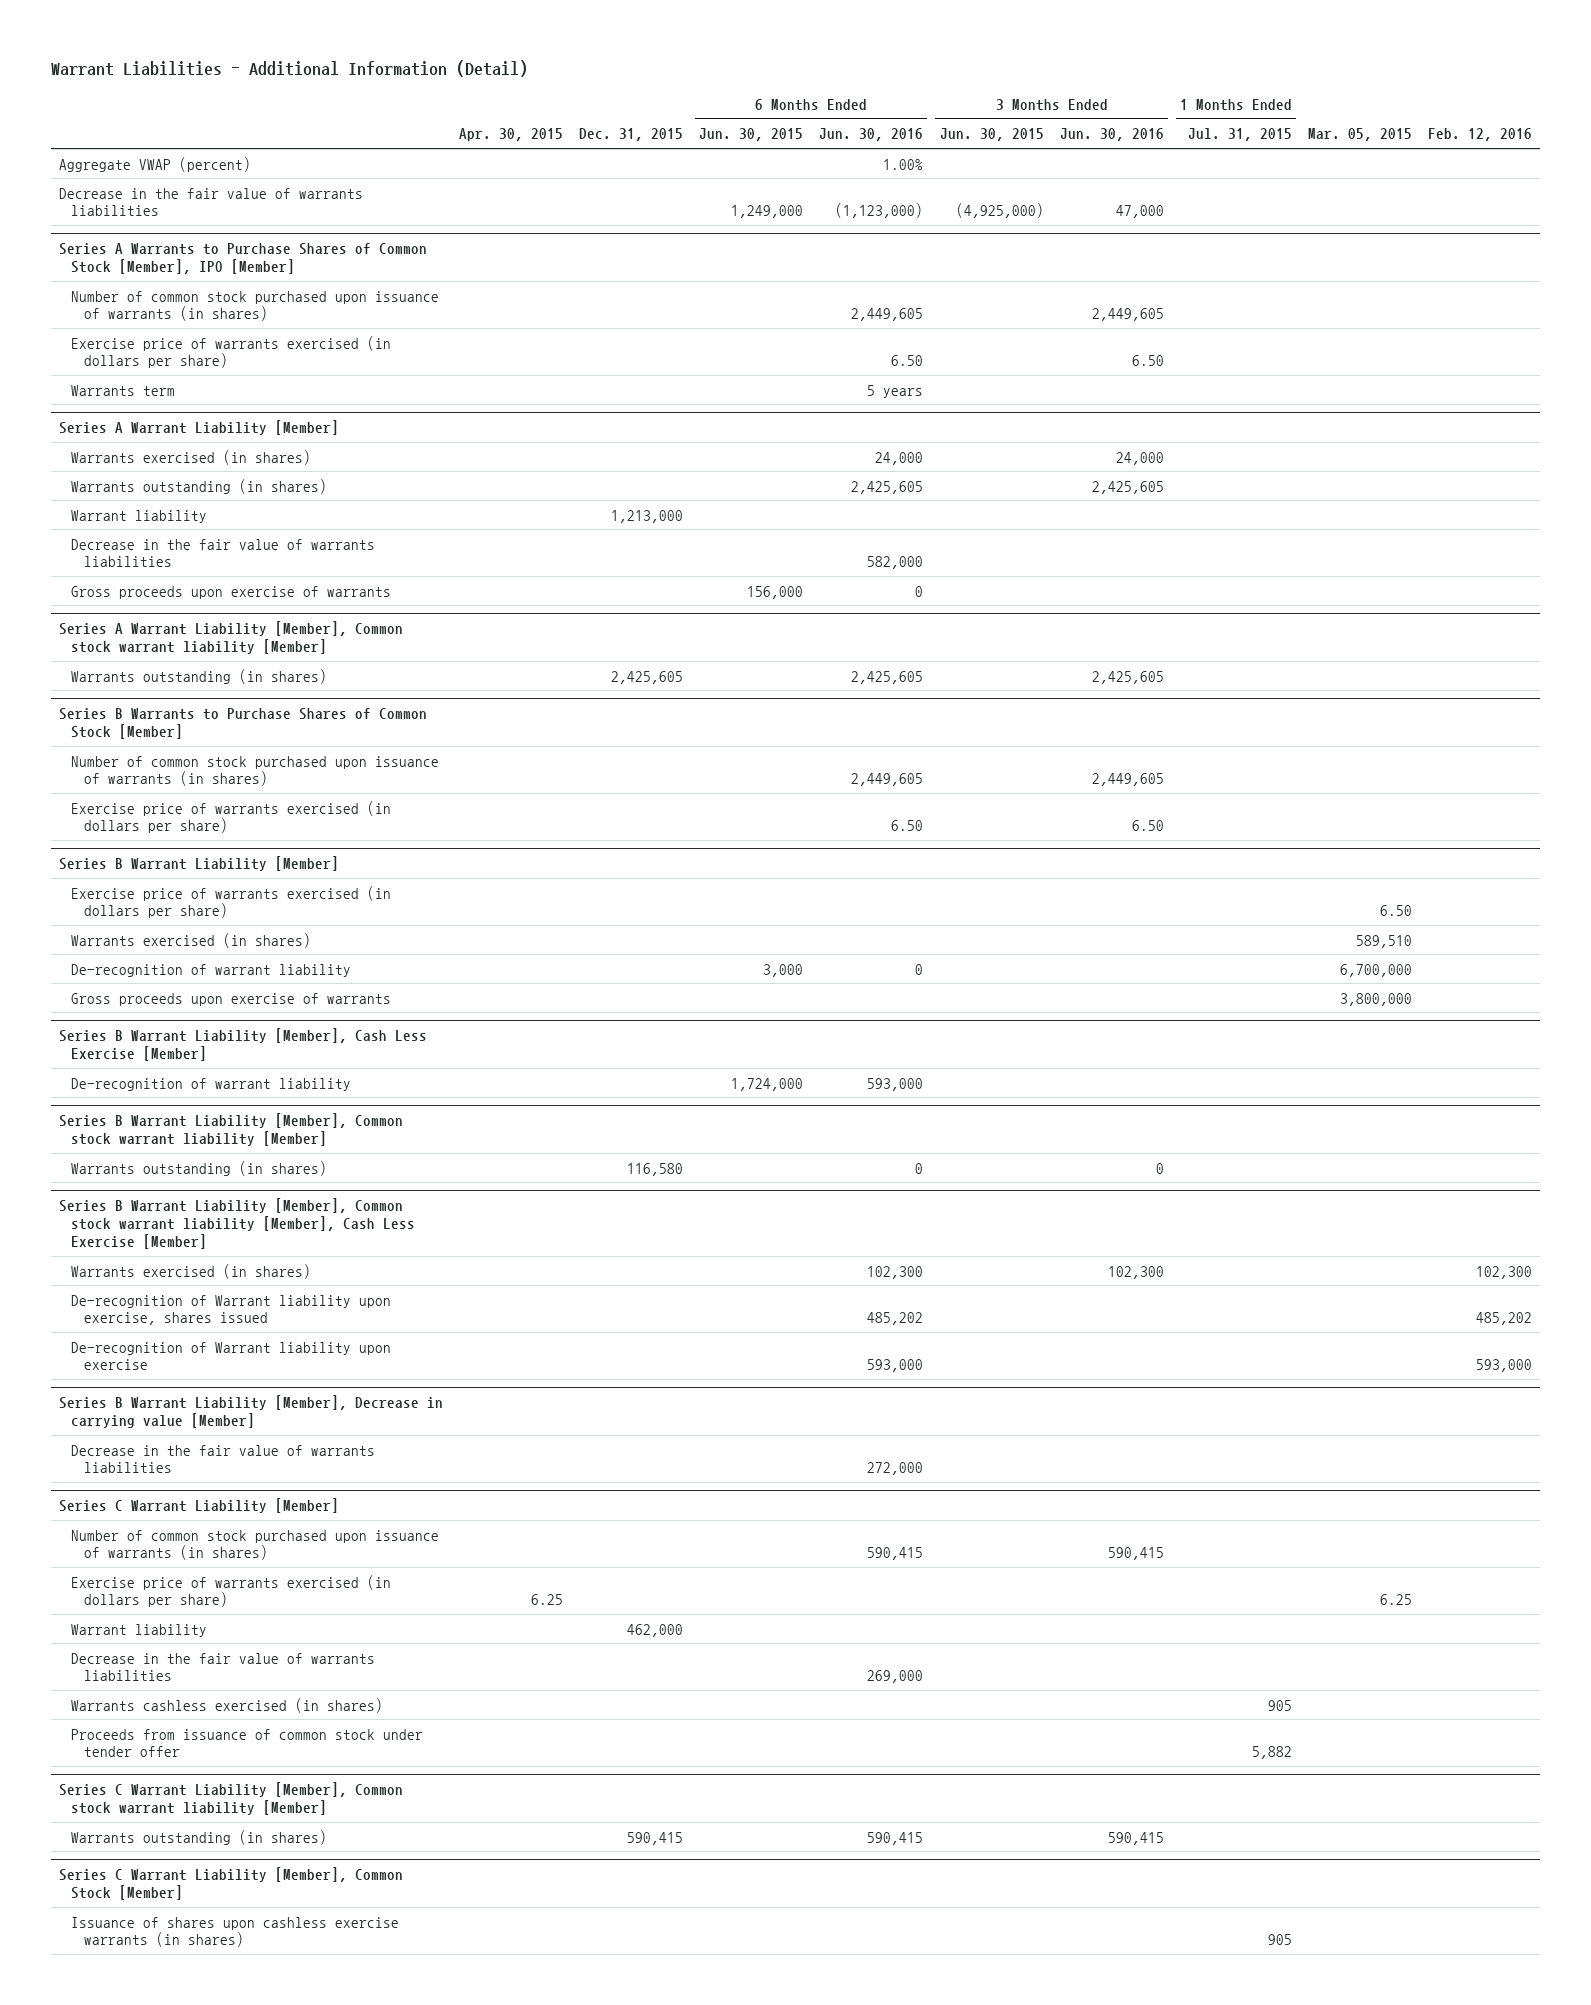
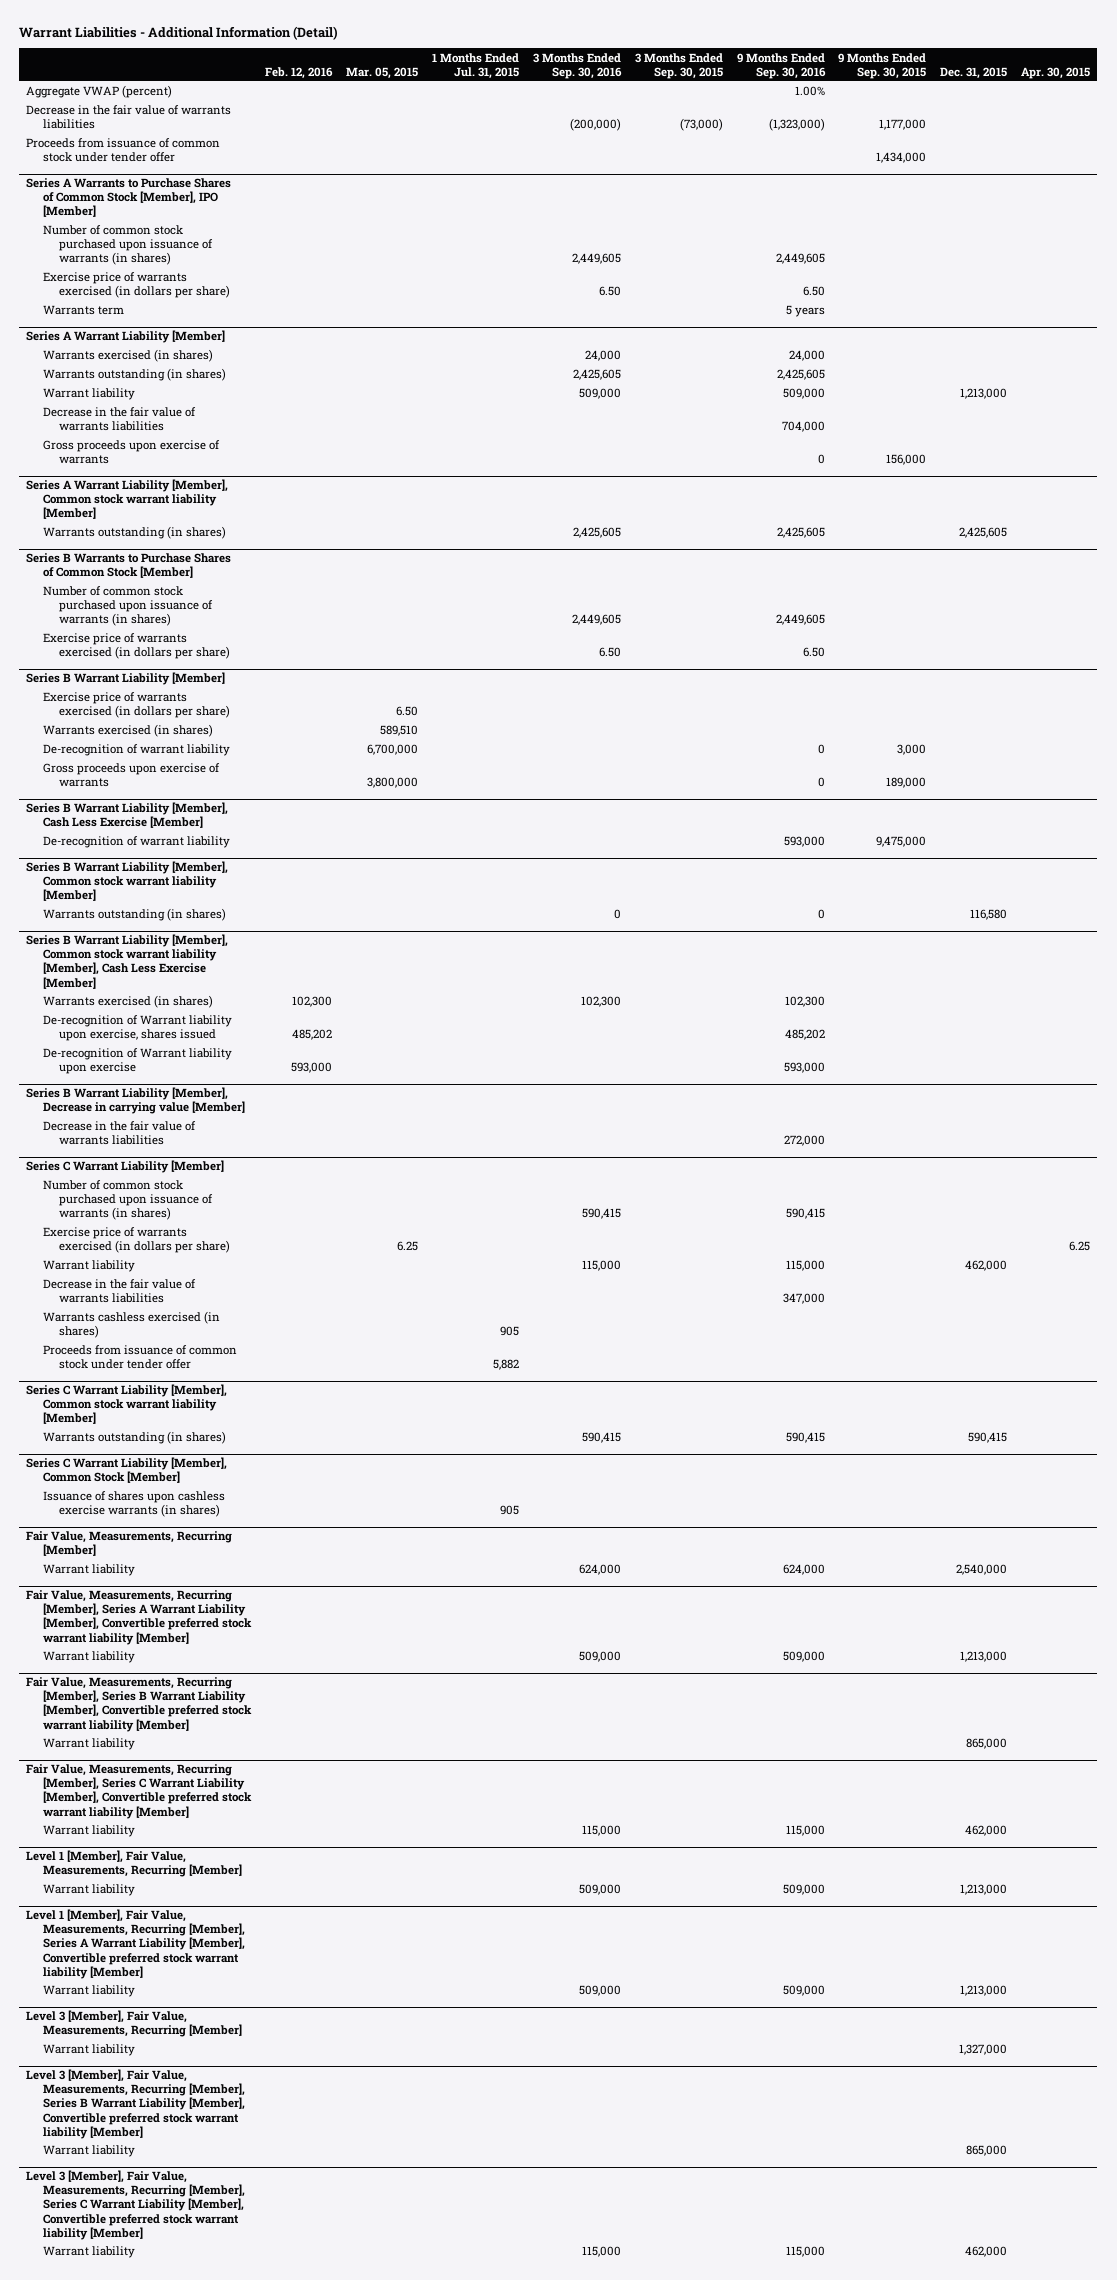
- | Apr. 30, 2015 | Dec. 31, 2015 | 6 Months Ended Jun. 30, 2015 | 6 Months Ended Jun. 30, 2016 | 3 Months Ended Jun. 30, 2015 | 3 Months Ended Jun. 30, 2016 | 1 Months Ended Jul. 31, 2015 | Mar. 05, 2015 | Feb. 12, 2016
+ | Feb. 12, 2016 | Mar. 05, 2015 | 1 Months Ended Jul. 31, 2015 | 3 Months Ended Sep. 30, 2016 | 3 Months Ended Sep. 30, 2015 | 9 Months Ended Sep. 30, 2016 | 9 Months Ended Sep. 30, 2015 | Dec. 31, 2015 | Apr. 30, 2015
+ Proceeds from issuance of common stock under tender offer | | | | | | | 1,434,000 | |
+ Fair Value, Measurements, Recurring [Member]
+ Warrant liability | | | | 624,000 | | 624,000 | | 2,540,000 |
+ Fair Value, Measurements, Recurring [Member], Series A Warrant Liability [Member], Convertible preferred stock warrant liability [Member]
+ Warrant liability | | | | 509,000 | | 509,000 | | 1,213,000 |
+ Fair Value, Measurements, Recurring [Member], Series B Warrant Liability [Member], Convertible preferred stock warrant liability [Member]
+ Warrant liability | | | | | | | | 865,000 |
+ Fair Value, Measurements, Recurring [Member], Series C Warrant Liability [Member], Convertible preferred stock warrant liability [Member]
+ Warrant liability | | | | 115,000 | | 115,000 | | 462,000 |
+ Level 1 [Member], Fair Value, Measurements, Recurring [Member]
+ Warrant liability | | | | 509,000 | | 509,000 | | 1,213,000 |
+ Level 1 [Member], Fair Value, Measurements, Recurring [Member], Series A Warrant Liability [Member], Convertible preferred stock warrant liability [Member]
+ Warrant liability | | | | 509,000 | | 509,000 | | 1,213,000 |
+ Level 3 [Member], Fair Value, Measurements, Recurring [Member]
+ Warrant liability | | | | | | | | 1,327,000 |
+ Level 3 [Member], Fair Value, Measurements, Recurring [Member], Series B Warrant Liability [Member], Convertible preferred stock warrant liability [Member]
+ Warrant liability | | | | | | | | 865,000 |
+ Level 3 [Member], Fair Value, Measurements, Recurring [Member], Series C Warrant Liability [Member], Convertible preferred stock warrant liability [Member]
+ Warrant liability | | | | 115,000 | | 115,000 | | 462,000 |

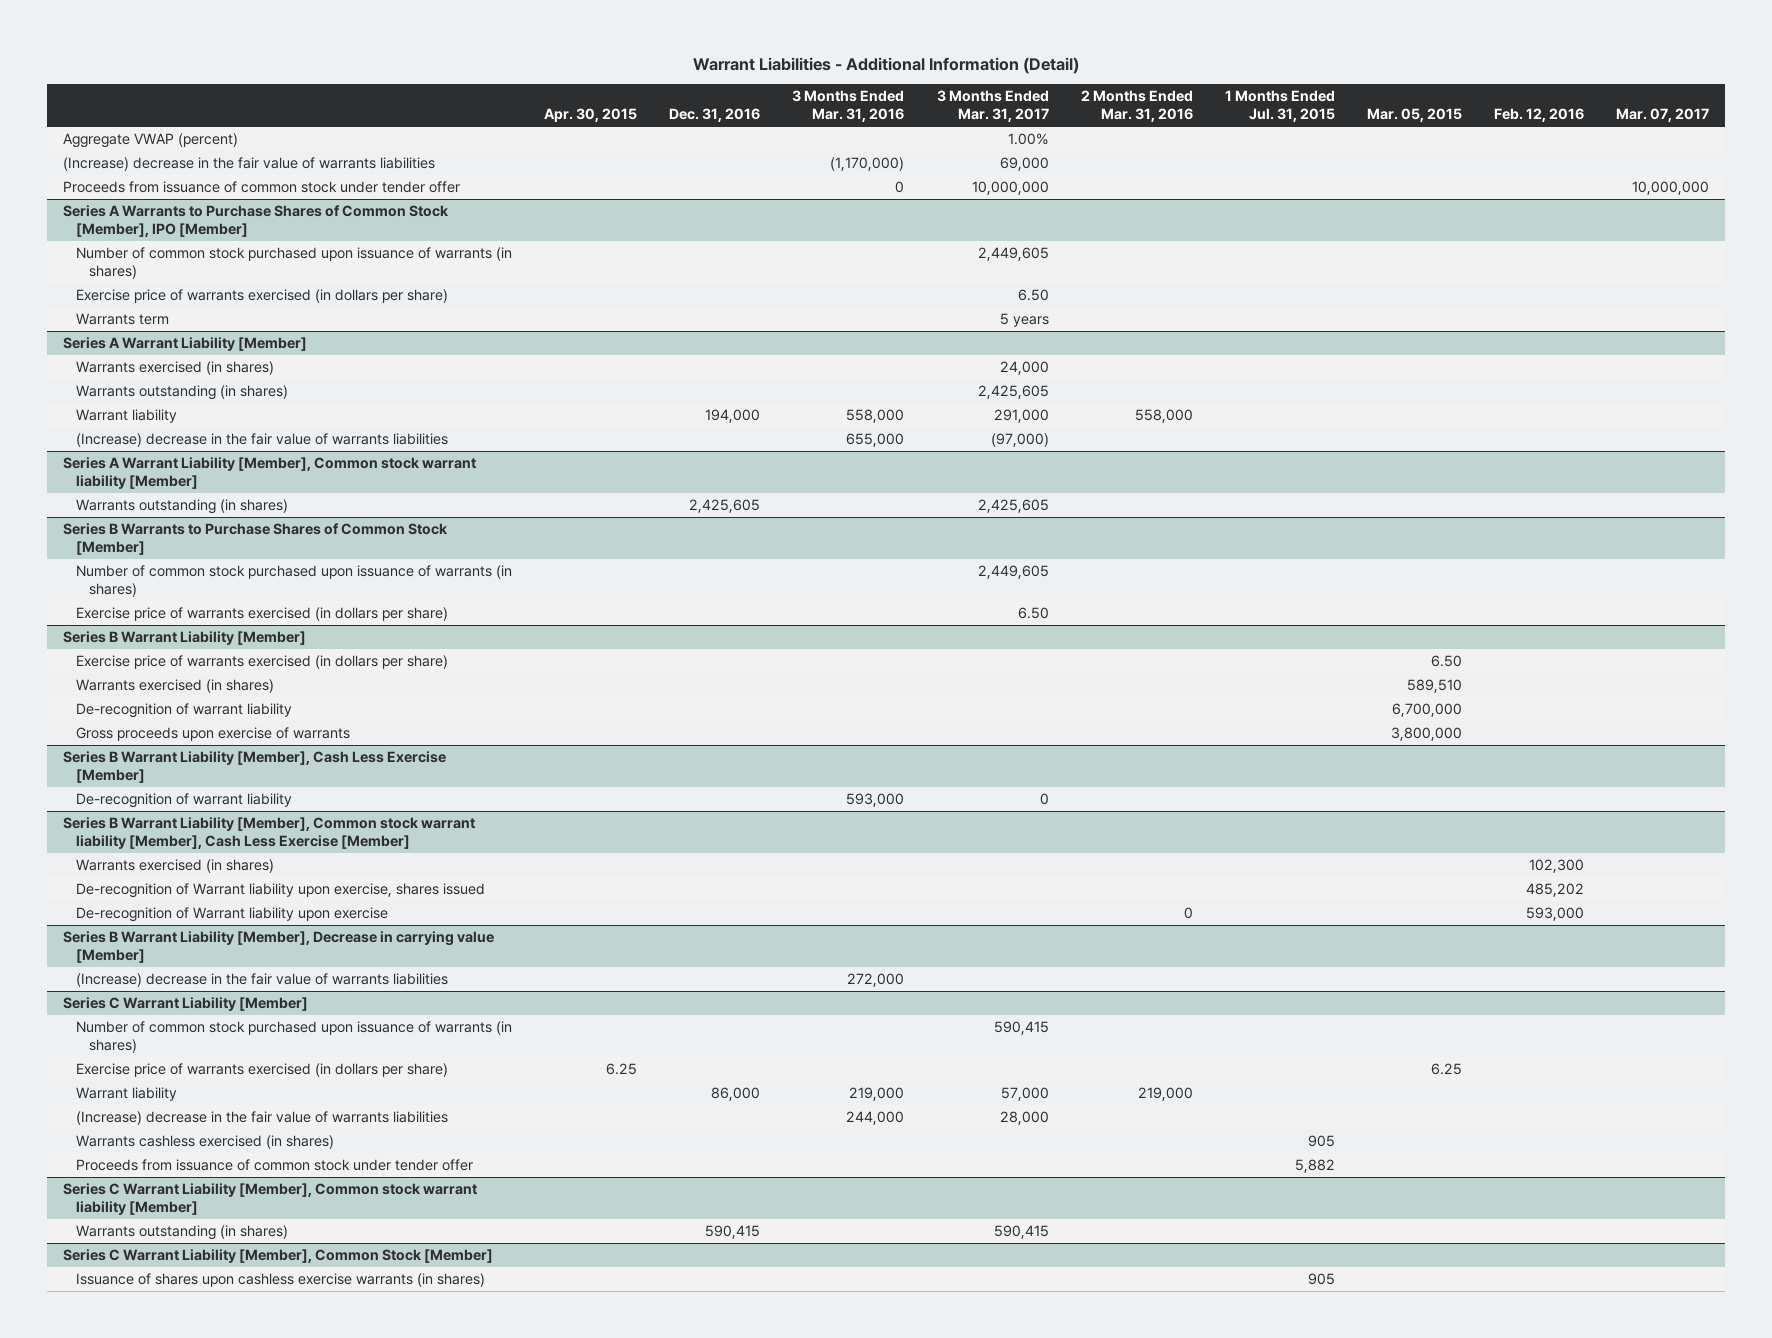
- | Feb. 12, 2016 | Mar. 05, 2015 | 1 Months Ended Jul. 31, 2015 | 3 Months Ended Sep. 30, 2016 | 3 Months Ended Sep. 30, 2015 | 9 Months Ended Sep. 30, 2016 | 9 Months Ended Sep. 30, 2015 | Dec. 31, 2015 | Apr. 30, 2015
+ | Apr. 30, 2015 | Dec. 31, 2016 | 3 Months Ended Mar. 31, 2016 | 3 Months Ended Mar. 31, 2017 | 2 Months Ended Mar. 31, 2016 | 1 Months Ended Jul. 31, 2015 | Mar. 05, 2015 | Feb. 12, 2016 | Mar. 07, 2017
- Decrease in the fair value of warrants liabilities | | | | (200,000) | (73,000) | (1,323,000) | 1,177,000 | |
+ (Increase) decrease in the fair value of warrants liabilities | | | (1,170,000) | 69,000 | | | | |
@ Series A Warrant Liability [Member]
- Decrease in the fair value of warrants liabilities | | | | | | 704,000 | | |
- Gross proceeds upon exercise of warrants | | | | | | 0 | 156,000 | |
+ (Increase) decrease in the fair value of warrants liabilities | | | 655,000 | (97,000) | | | | |
- Series B Warrant Liability [Member], Common stock warrant liability [Member]
- Warrants outstanding (in shares) | | | | 0 | | 0 | | 116,580 |
@ Series B Warrant Liability [Member], Decrease in carrying value [Member]
- Decrease in the fair value of warrants liabilities | | | | | | 272,000 | | |
+ (Increase) decrease in the fair value of warrants liabilities | | | 272,000 | | | | | |
@ Series C Warrant Liability [Member]
- Decrease in the fair value of warrants liabilities | | | | | | 347,000 | | |
+ (Increase) decrease in the fair value of warrants liabilities | | | 244,000 | 28,000 | | | | |
- Fair Value, Measurements, Recurring [Member]
- Warrant liability | | | | 624,000 | | 624,000 | | 2,540,000 |
- Fair Value, Measurements, Recurring [Member], Series A Warrant Liability [Member], Convertible preferred stock warrant liability [Member]
- Warrant liability | | | | 509,000 | | 509,000 | | 1,213,000 |
- Fair Value, Measurements, Recurring [Member], Series B Warrant Liability [Member], Convertible preferred stock warrant liability [Member]
- Warrant liability | | | | | | | | 865,000 |
- Fair Value, Measurements, Recurring [Member], Series C Warrant Liability [Member], Convertible preferred stock warrant liability [Member]
- Warrant liability | | | | 115,000 | | 115,000 | | 462,000 |
- Level 1 [Member], Fair Value, Measurements, Recurring [Member]
- Warrant liability | | | | 509,000 | | 509,000 | | 1,213,000 |
- Level 1 [Member], Fair Value, Measurements, Recurring [Member], Series A Warrant Liability [Member], Convertible preferred stock warrant liability [Member]
- Warrant liability | | | | 509,000 | | 509,000 | | 1,213,000 |
- Level 3 [Member], Fair Value, Measurements, Recurring [Member]
- Warrant liability | | | | | | | | 1,327,000 |
- Level 3 [Member], Fair Value, Measurements, Recurring [Member], Series B Warrant Liability [Member], Convertible preferred stock warrant liability [Member]
- Warrant liability | | | | | | | | 865,000 |
- Level 3 [Member], Fair Value, Measurements, Recurring [Member], Series C Warrant Liability [Member], Convertible preferred stock warrant liability [Member]
- Warrant liability | | | | 115,000 | | 115,000 | | 462,000 |

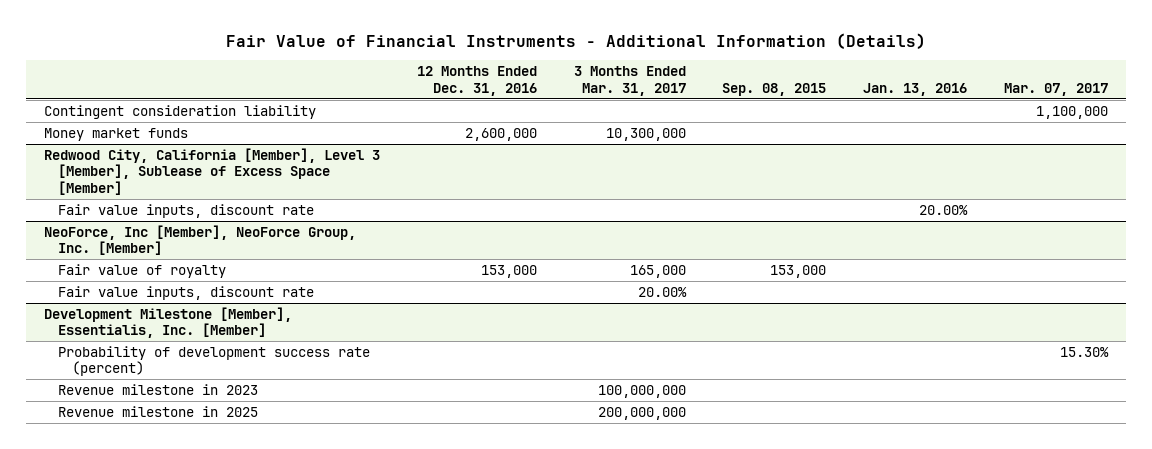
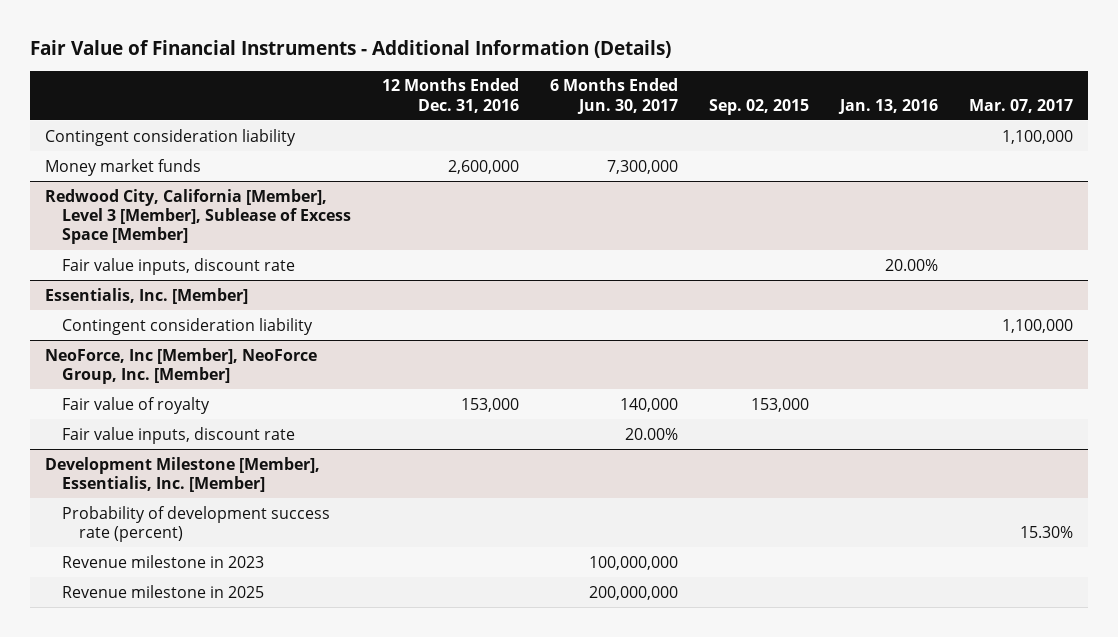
- | 12 Months Ended Dec. 31, 2016 | 3 Months Ended Mar. 31, 2017 | Sep. 08, 2015 | Jan. 13, 2016 | Mar. 07, 2017
+ | 12 Months Ended Dec. 31, 2016 | 6 Months Ended Jun. 30, 2017 | Sep. 02, 2015 | Jan. 13, 2016 | Mar. 07, 2017
+ Essentialis, Inc. [Member]
+ Contingent consideration liability | | | | | 1,100,000

